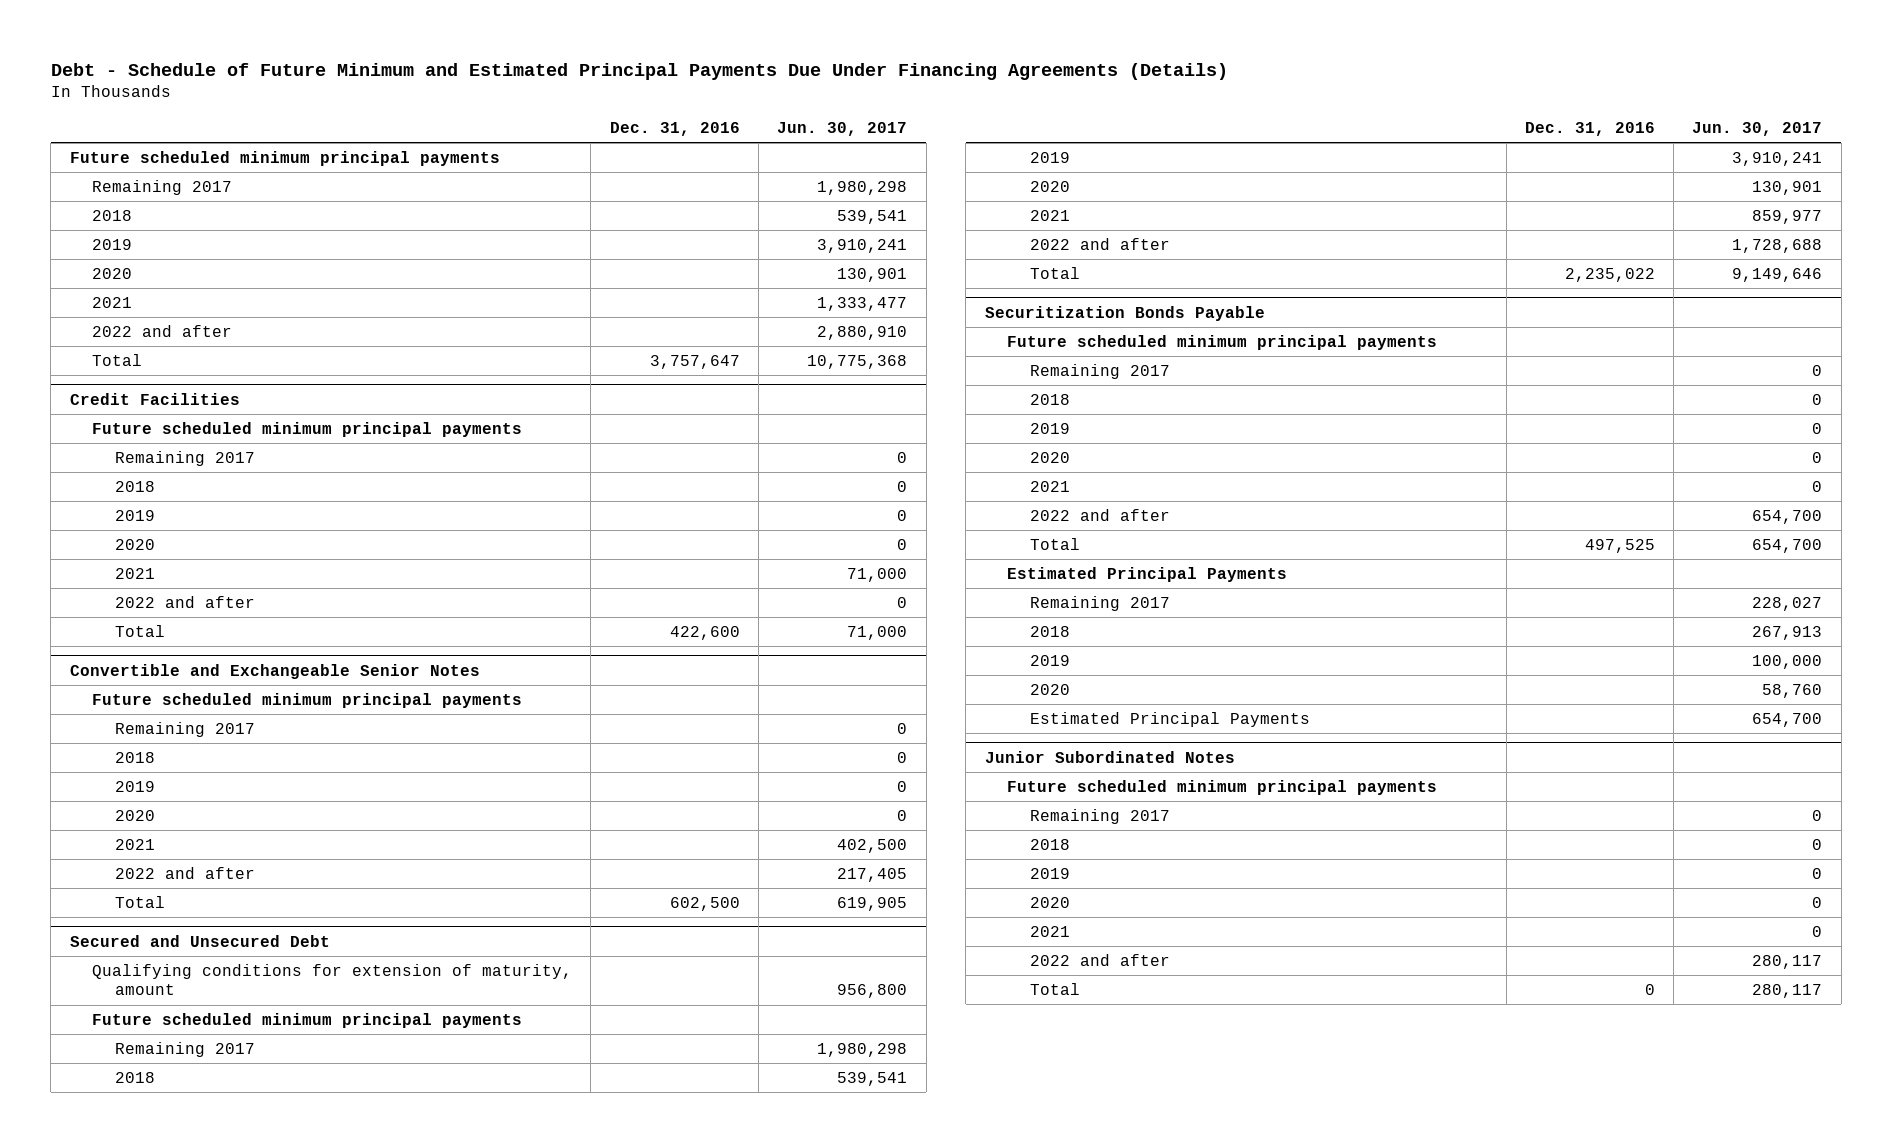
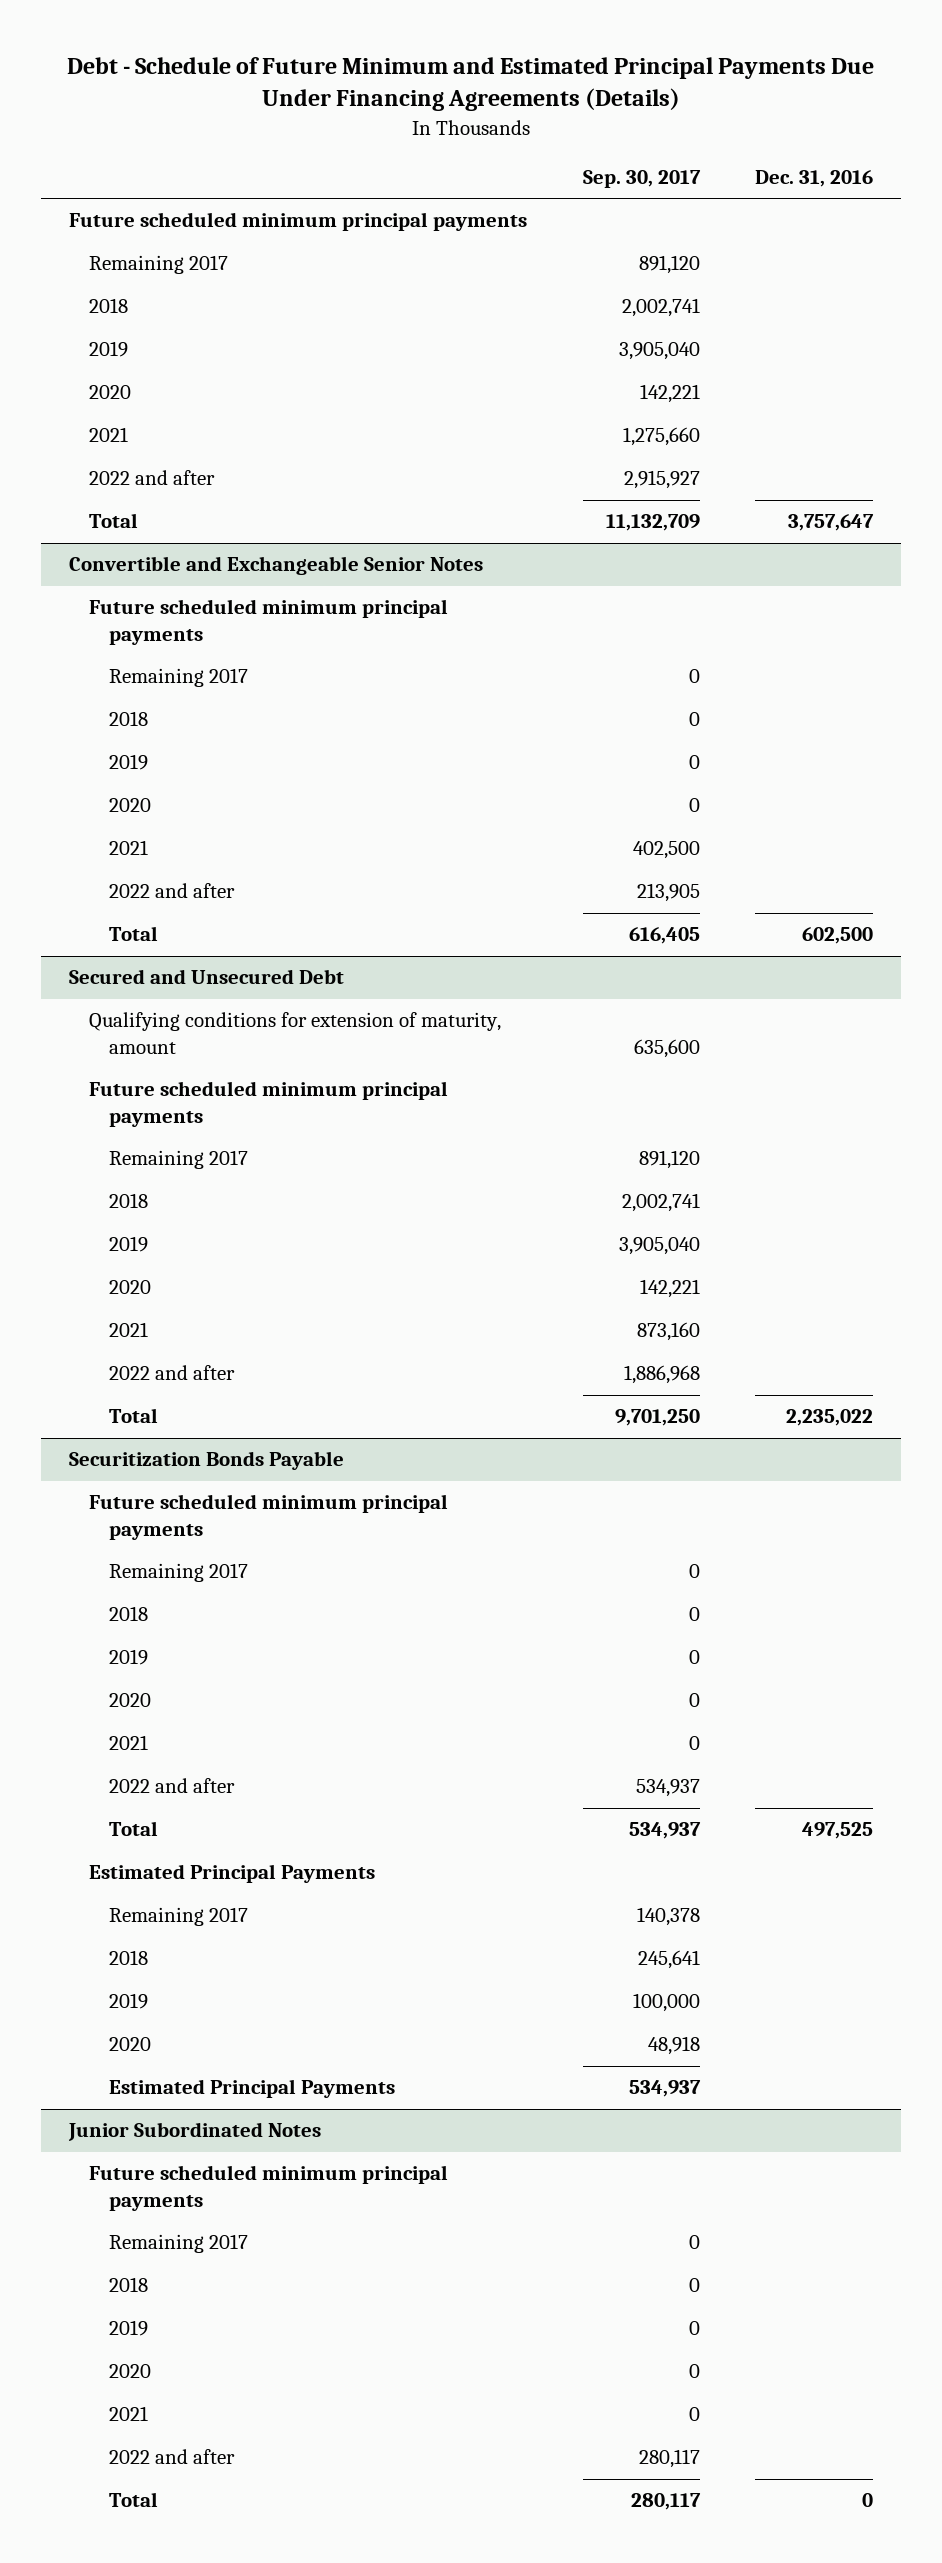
- | Dec. 31, 2016 | Jun. 30, 2017
+ | Sep. 30, 2017 | Dec. 31, 2016
- Credit Facilities
- Future scheduled minimum principal payments
- Remaining 2017 | | 0
- 2018 | | 0
- 2019 | | 0
- 2020 | | 0
- 2021 | | 71,000
- 2022 and after | | 0
- Total | 422,600 | 71,000

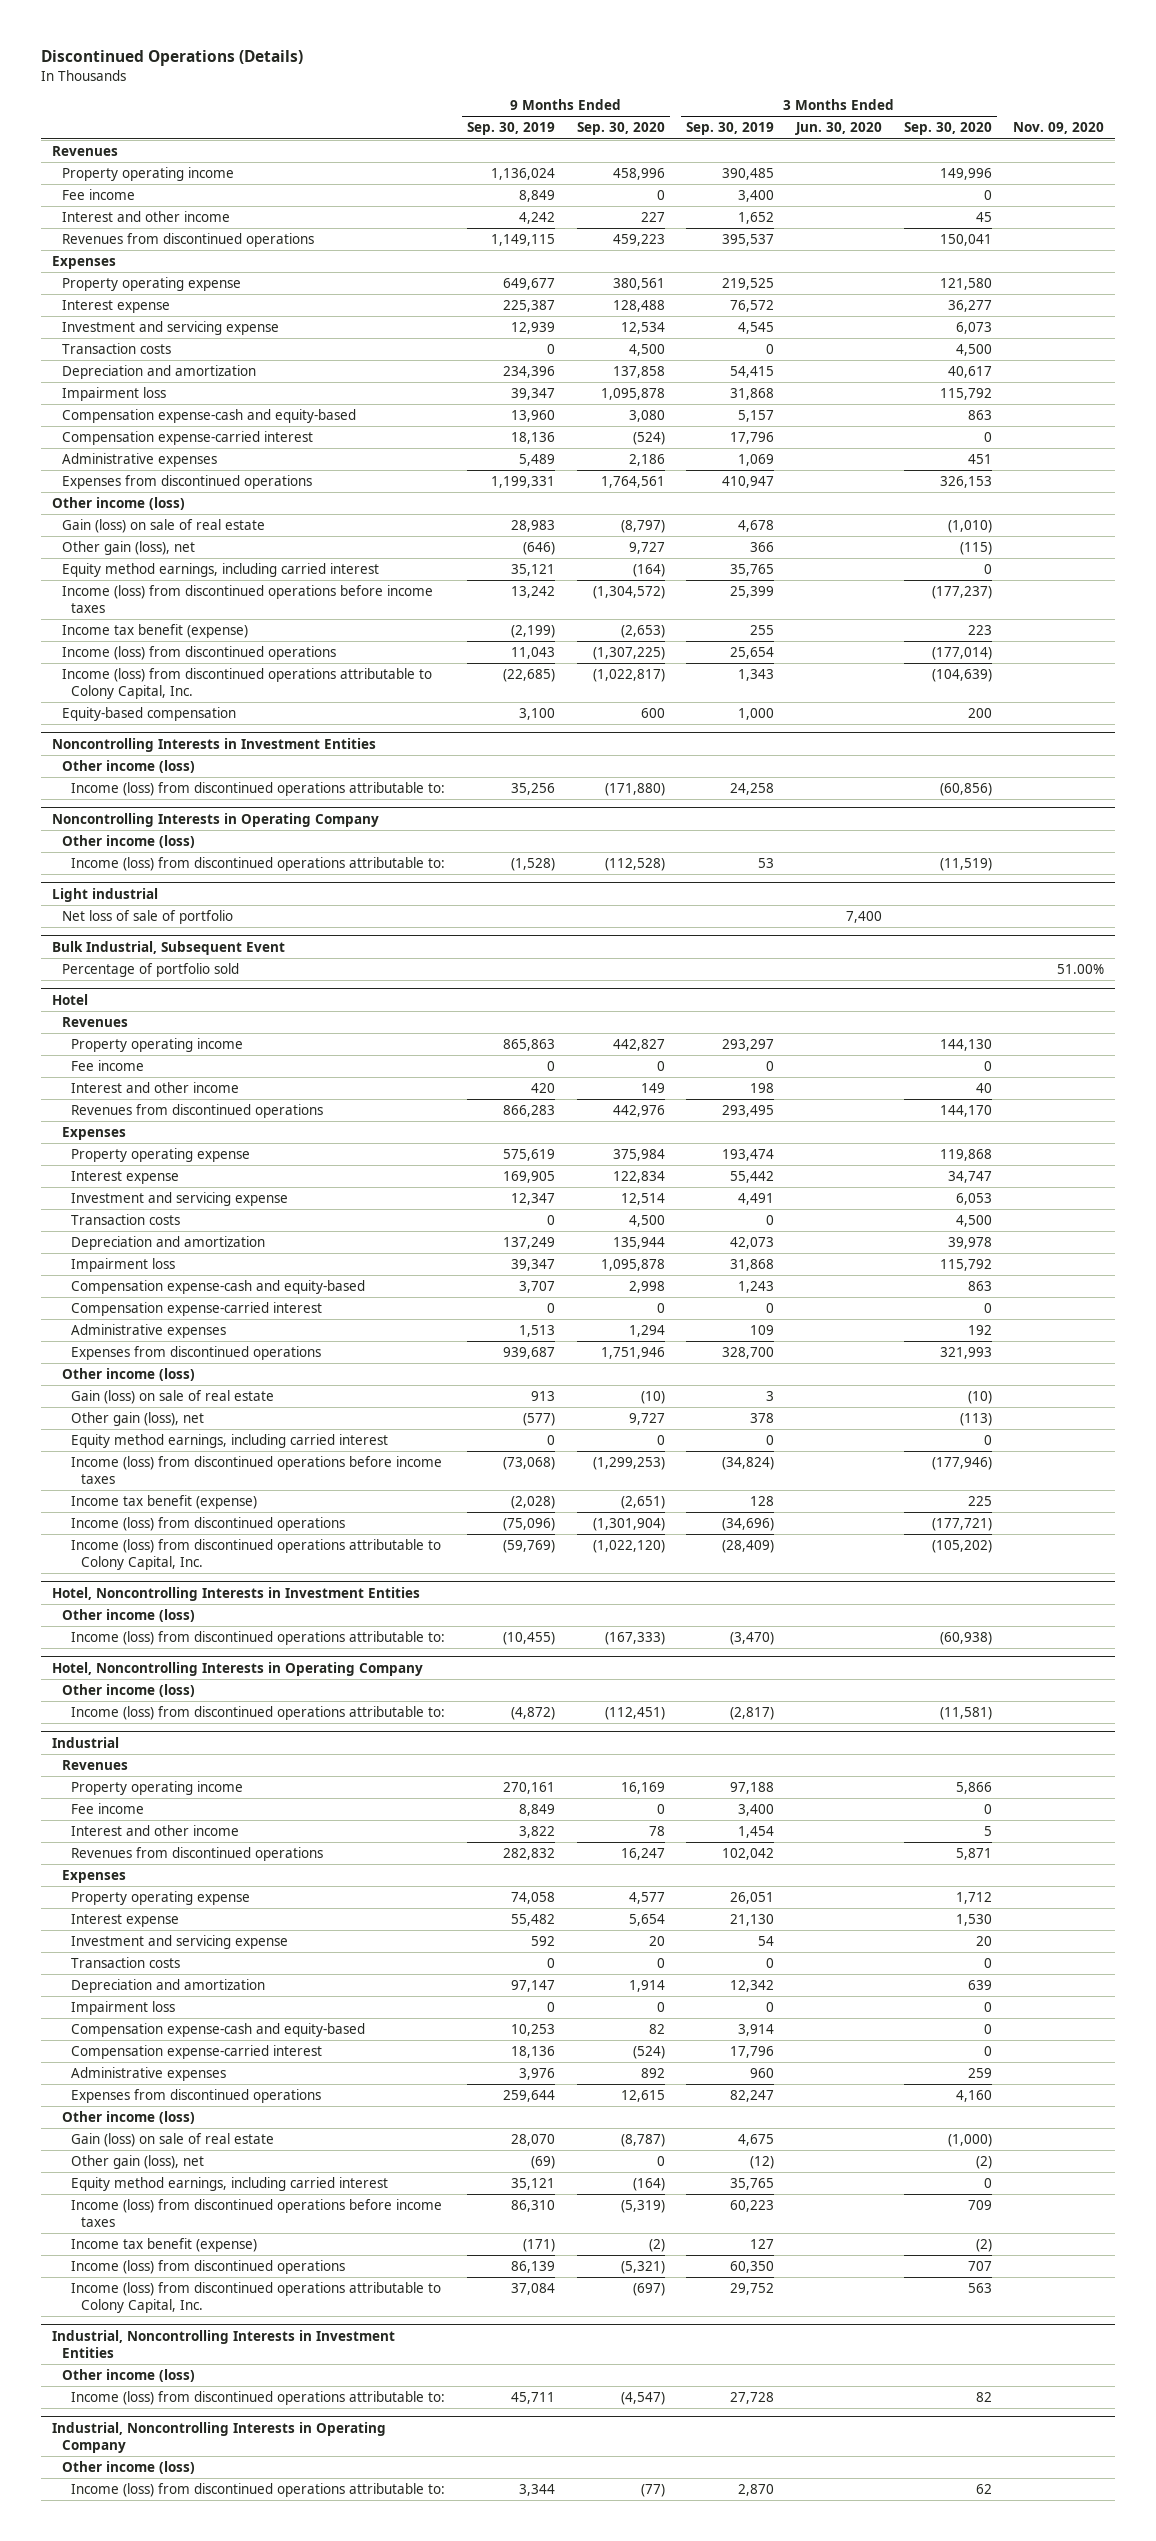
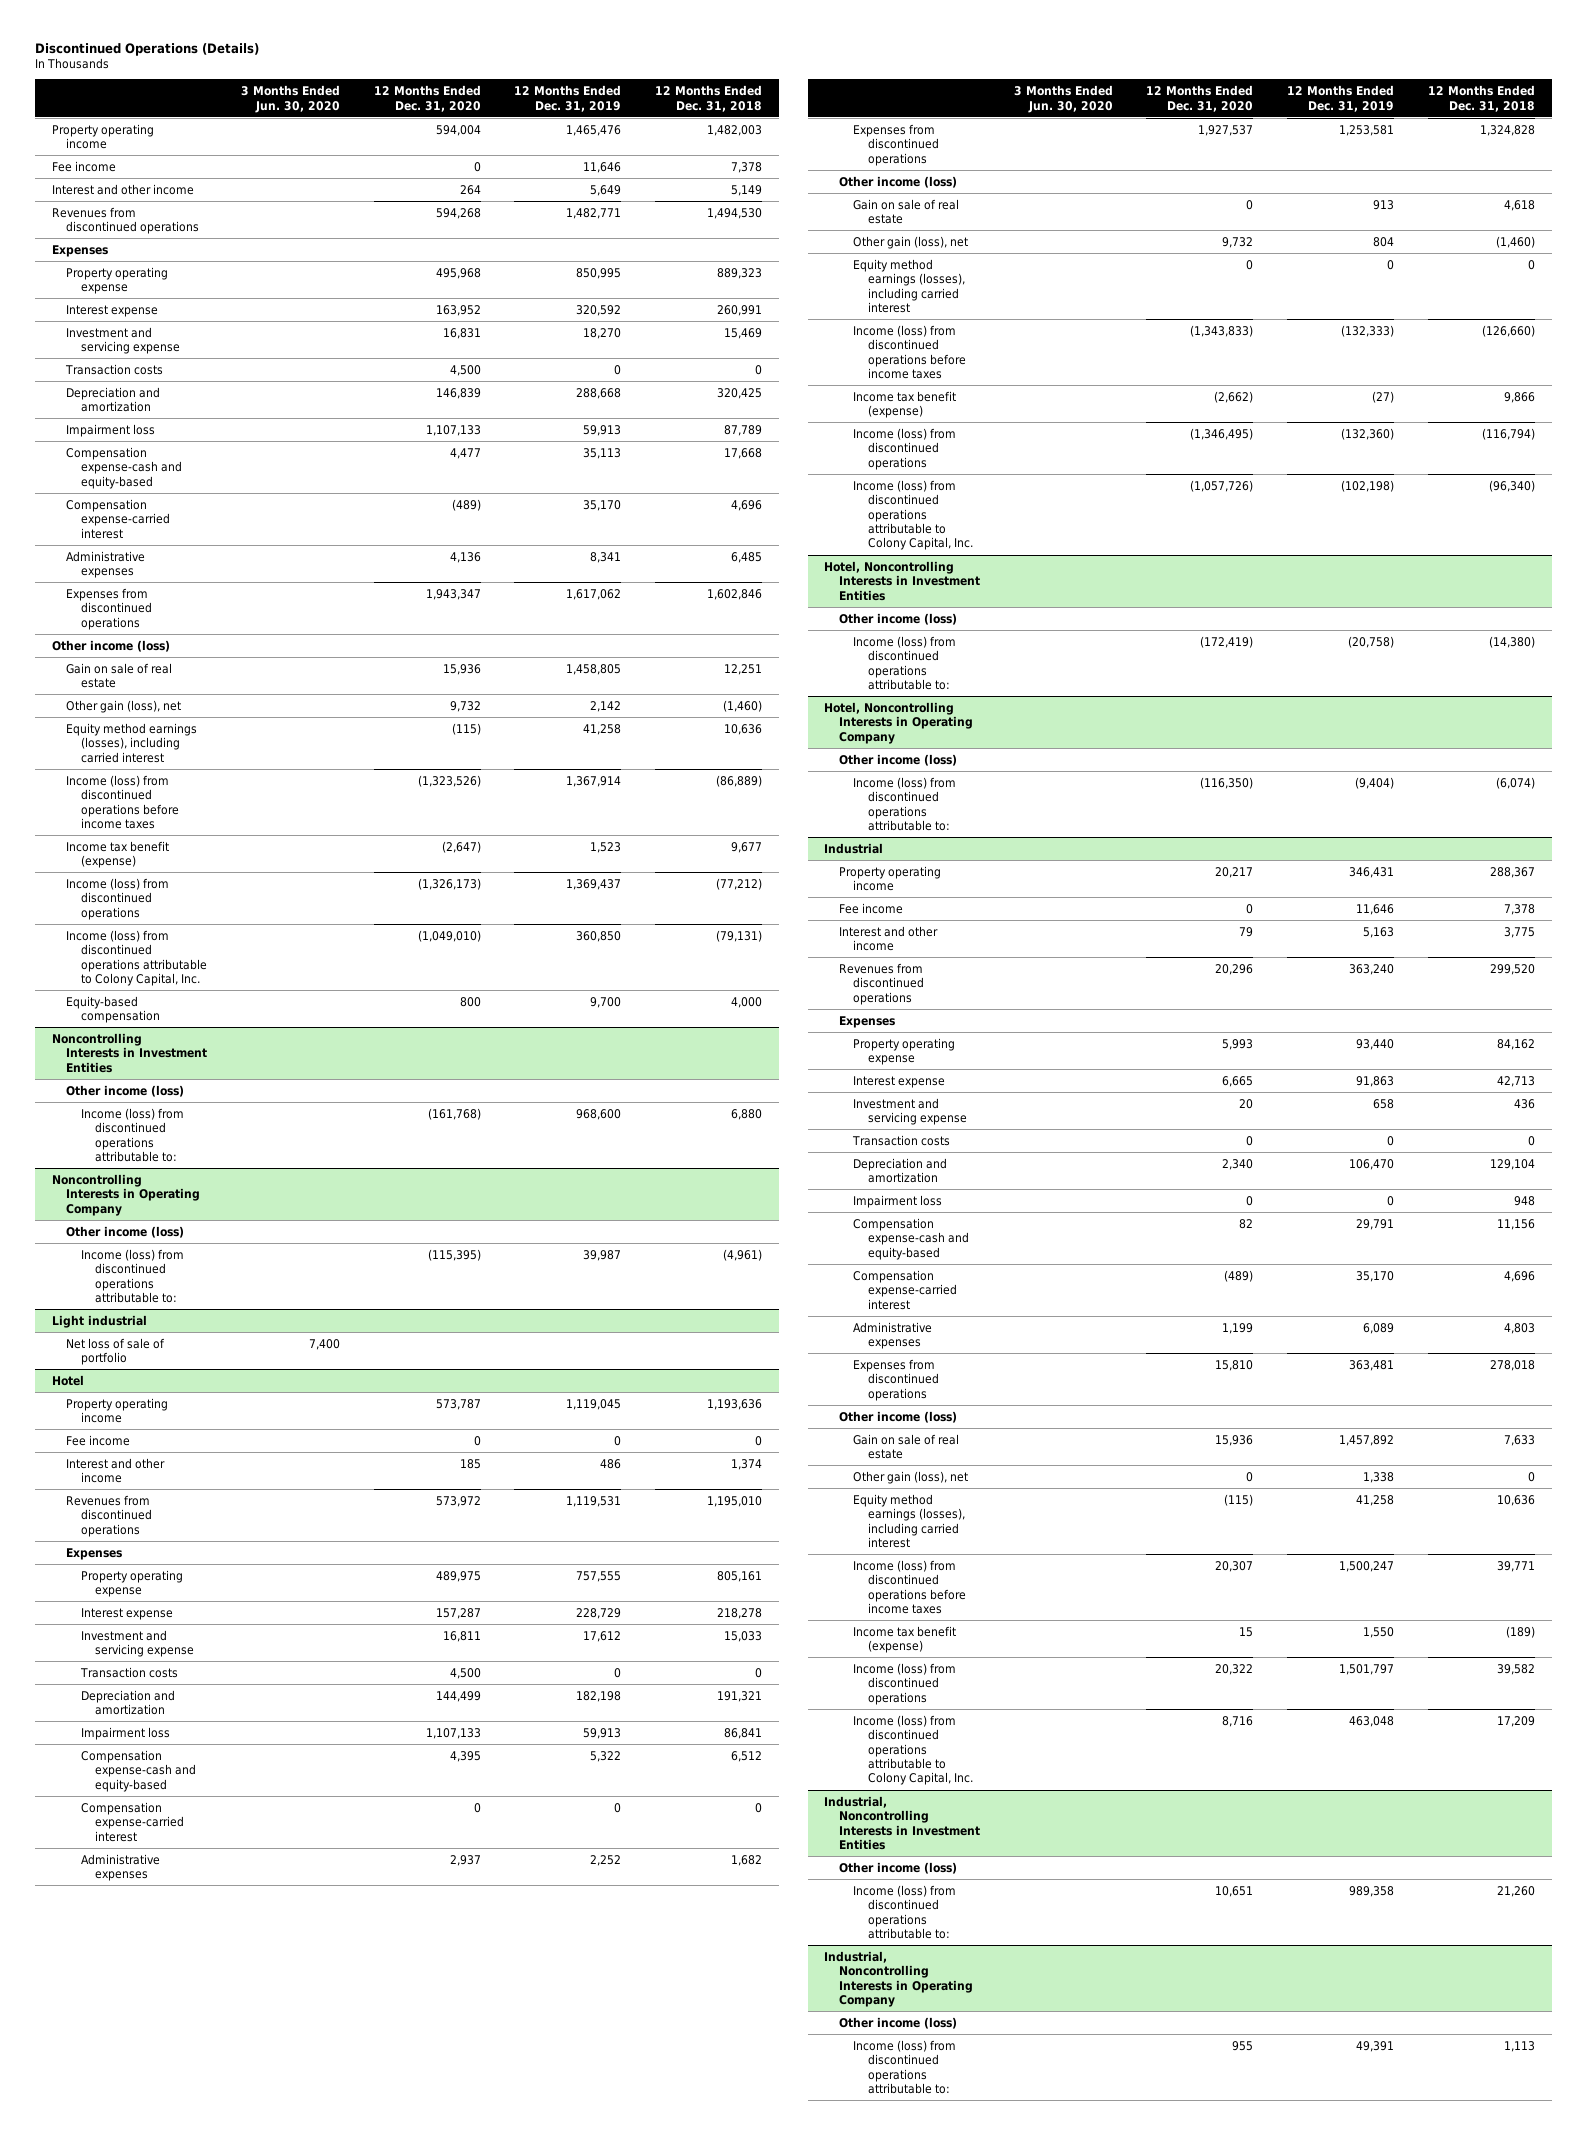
- | 9 Months Ended Sep. 30, 2019 | 9 Months Ended Sep. 30, 2020 | 3 Months Ended Sep. 30, 2019 | 3 Months Ended Jun. 30, 2020 | 3 Months Ended Sep. 30, 2020 | Nov. 09, 2020
+ | 3 Months Ended Jun. 30, 2020 | 12 Months Ended Dec. 31, 2020 | 12 Months Ended Dec. 31, 2019 | 12 Months Ended Dec. 31, 2018
- Revenues
- Gain (loss) on sale of real estate | 28,983 | (8,797) | 4,678 | | (1,010) |
+ Gain on sale of real estate | | 15,936 | 1,458,805 | 12,251
- Equity method earnings, including carried interest | 35,121 | (164) | 35,765 | | 0 |
+ Equity method earnings (losses), including carried interest | | (115) | 41,258 | 10,636
- Bulk Industrial, Subsequent Event
- Percentage of portfolio sold | | | | | | 51.00%
@ Hotel
- Revenues
- Gain (loss) on sale of real estate | 913 | (10) | 3 | | (10) |
+ Gain on sale of real estate | | 0 | 913 | 4,618
- Equity method earnings, including carried interest | 0 | 0 | 0 | | 0 |
+ Equity method earnings (losses), including carried interest | | 0 | 0 | 0
@ Industrial
- Revenues
- Gain (loss) on sale of real estate | 28,070 | (8,787) | 4,675 | | (1,000) |
+ Gain on sale of real estate | | 15,936 | 1,457,892 | 7,633
- Equity method earnings, including carried interest | 35,121 | (164) | 35,765 | | 0 |
+ Equity method earnings (losses), including carried interest | | (115) | 41,258 | 10,636

